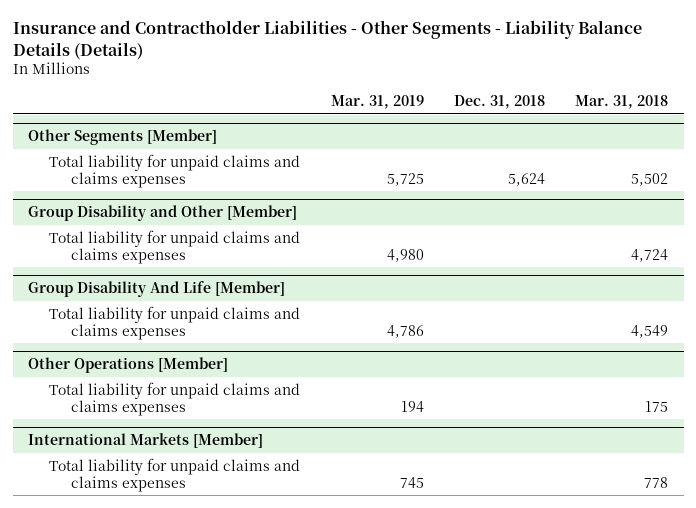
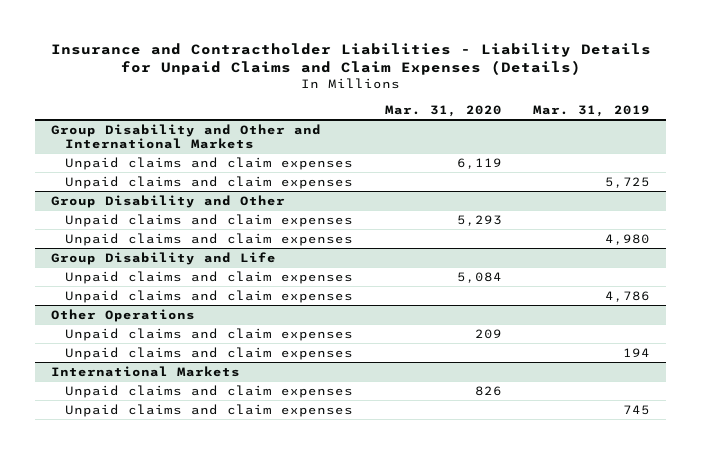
- Insurance and Contractholder Liabilities - Other Segments - Liability Balance Details (Details)
+ Insurance and Contractholder Liabilities - Liability Details for Unpaid Claims and Claim Expenses (Details)
- | Mar. 31, 2019 | Dec. 31, 2018 | Mar. 31, 2018
+ | Mar. 31, 2020 | Mar. 31, 2019
- Other Segments [Member]
- Total liability for unpaid claims and claims expenses | 5,725 | 5,624 | 5,502
- Group Disability and Other [Member]
- Total liability for unpaid claims and claims expenses | 4,980 | | 4,724
- Group Disability And Life [Member]
- Total liability for unpaid claims and claims expenses | 4,786 | | 4,549
- Other Operations [Member]
- Total liability for unpaid claims and claims expenses | 194 | | 175
- International Markets [Member]
- Total liability for unpaid claims and claims expenses | 745 | | 778
+ Group Disability and Other and International Markets
+ Unpaid claims and claim expenses | 6,119 |
+ Unpaid claims and claim expenses | | 5,725
+ Group Disability and Other
+ Unpaid claims and claim expenses | 5,293 |
+ Unpaid claims and claim expenses | | 4,980
+ Group Disability and Life
+ Unpaid claims and claim expenses | 5,084 |
+ Unpaid claims and claim expenses | | 4,786
+ Other Operations
+ Unpaid claims and claim expenses | 209 |
+ Unpaid claims and claim expenses | | 194
+ International Markets
+ Unpaid claims and claim expenses | 826 |
+ Unpaid claims and claim expenses | | 745

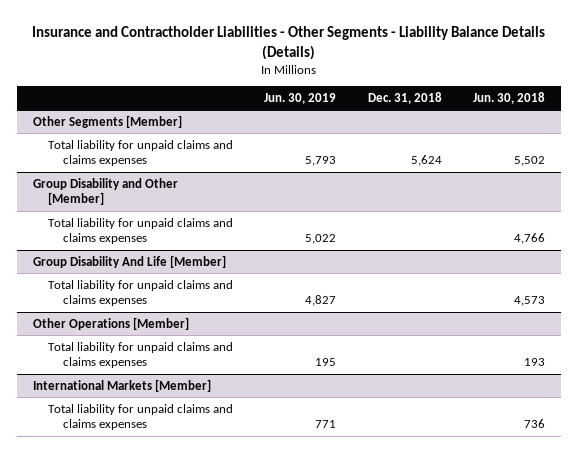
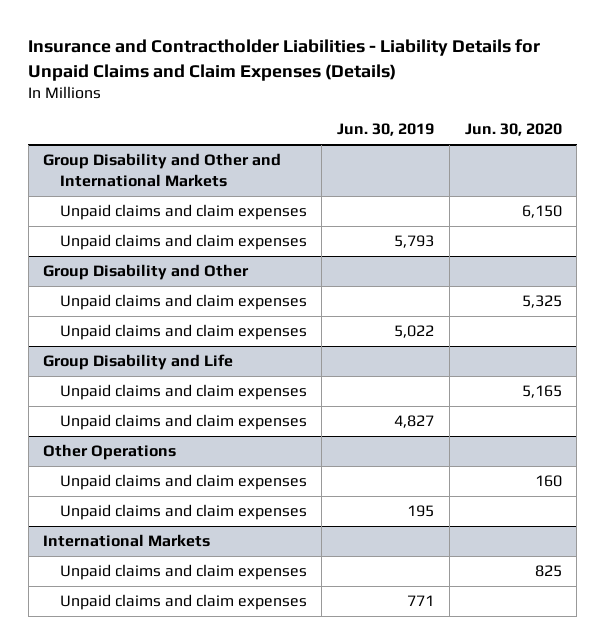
- Insurance and Contractholder Liabilities - Other Segments - Liability Balance Details (Details)
+ Insurance and Contractholder Liabilities - Liability Details for Unpaid Claims and Claim Expenses (Details)
- | Jun. 30, 2019 | Dec. 31, 2018 | Jun. 30, 2018
+ | Jun. 30, 2019 | Jun. 30, 2020
- Other Segments [Member]
- Total liability for unpaid claims and claims expenses | 5,793 | 5,624 | 5,502
- Group Disability and Other [Member]
- Total liability for unpaid claims and claims expenses | 5,022 | | 4,766
- Group Disability And Life [Member]
- Total liability for unpaid claims and claims expenses | 4,827 | | 4,573
- Other Operations [Member]
- Total liability for unpaid claims and claims expenses | 195 | | 193
- International Markets [Member]
- Total liability for unpaid claims and claims expenses | 771 | | 736
+ Group Disability and Other and International Markets
+ Unpaid claims and claim expenses | | 6,150
+ Unpaid claims and claim expenses | 5,793 |
+ Group Disability and Other
+ Unpaid claims and claim expenses | | 5,325
+ Unpaid claims and claim expenses | 5,022 |
+ Group Disability and Life
+ Unpaid claims and claim expenses | | 5,165
+ Unpaid claims and claim expenses | 4,827 |
+ Other Operations
+ Unpaid claims and claim expenses | | 160
+ Unpaid claims and claim expenses | 195 |
+ International Markets
+ Unpaid claims and claim expenses | | 825
+ Unpaid claims and claim expenses | 771 |

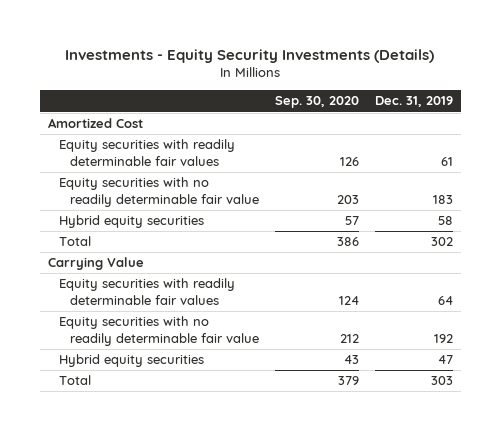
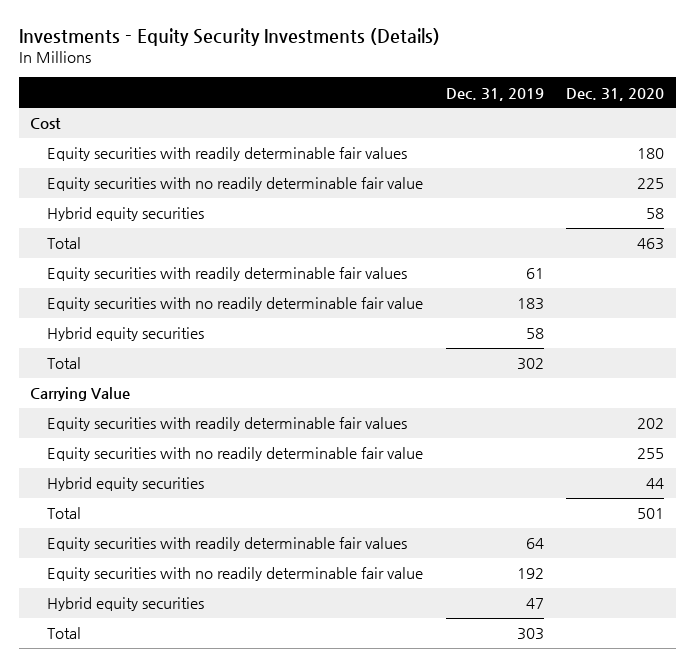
- | Sep. 30, 2020 | Dec. 31, 2019
+ | Dec. 31, 2019 | Dec. 31, 2020
- Amortized Cost
+ Cost
+ Equity securities with readily determinable fair values | | 180
+ Equity securities with no readily determinable fair value | | 225
+ Hybrid equity securities | | 58
+ Total | | 463
+ Equity securities with readily determinable fair values | | 202
+ Equity securities with no readily determinable fair value | | 255
+ Hybrid equity securities | | 44
+ Total | | 501

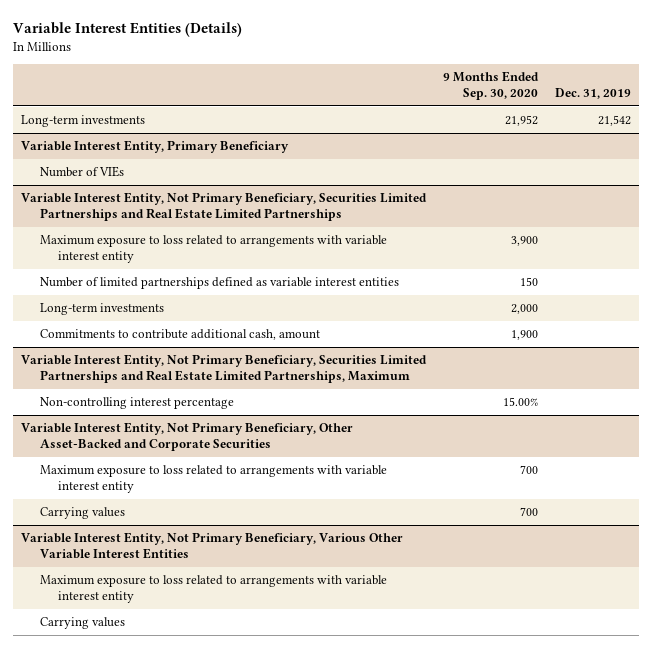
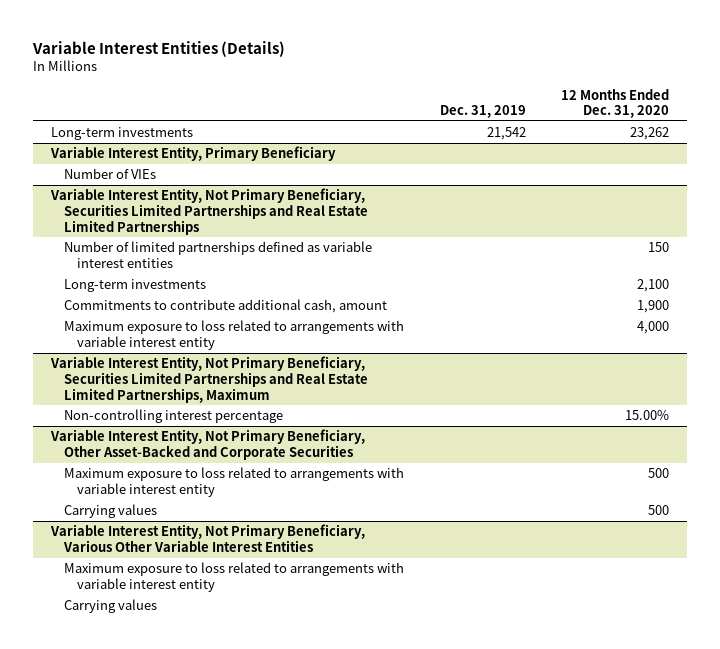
- | 9 Months Ended Sep. 30, 2020 | Dec. 31, 2019
+ | Dec. 31, 2019 | 12 Months Ended Dec. 31, 2020
@ Variable Interest Entity, Not Primary Beneficiary, Securities Limited Partnerships and Real Estate Limited Partnerships
moved down: Maximum exposure to loss related to arrangements with variable interest entity | | 4,000

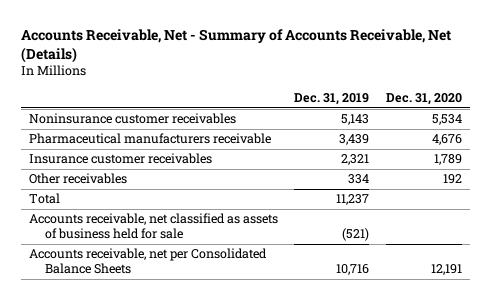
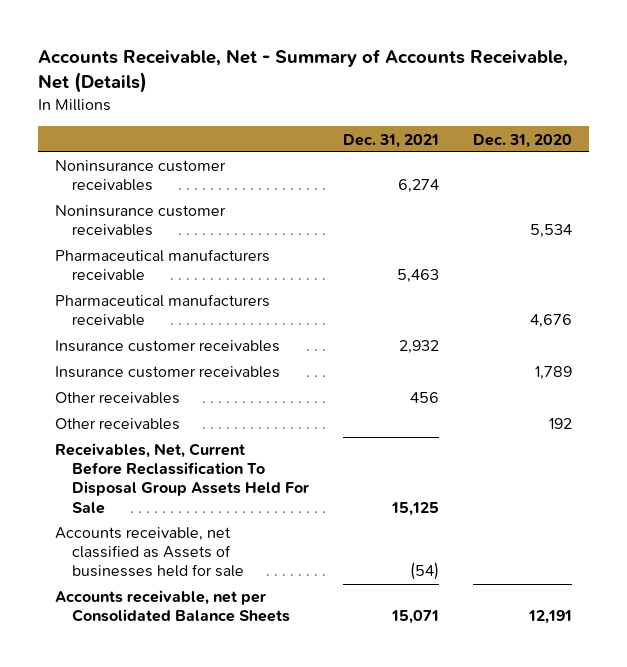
- | Dec. 31, 2019 | Dec. 31, 2020
+ | Dec. 31, 2021 | Dec. 31, 2020
+ Noninsurance customer receivables | 6,274 |
+ Pharmaceutical manufacturers receivable | 5,463 |
+ Insurance customer receivables | 2,932 |
+ Other receivables | 456 |
- Total | 11,237 |
- Accounts receivable, net classified as assets of business held for sale | (521) |
+ Receivables, Net, Current Before Reclassification To Disposal Group Assets Held For Sale | 15,125 |
+ Accounts receivable, net classified as Assets of businesses held for sale | (54) |

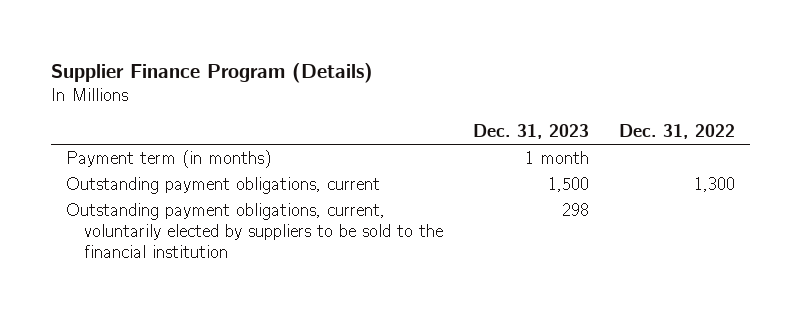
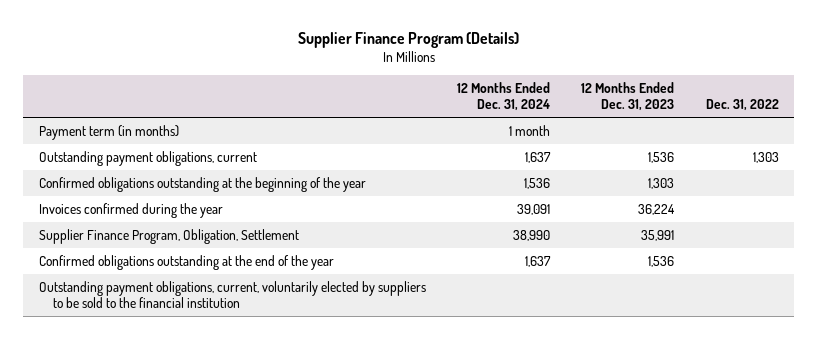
- | Dec. 31, 2023 | Dec. 31, 2022
+ | 12 Months Ended Dec. 31, 2024 | 12 Months Ended Dec. 31, 2023 | Dec. 31, 2022
- Outstanding payment obligations, current | 1,500 | 1,300
+ Outstanding payment obligations, current | 1,637 | 1,536 | 1,303
+ Confirmed obligations outstanding at the beginning of the year | 1,536 | 1,303 |
+ Invoices confirmed during the year | 39,091 | 36,224 |
+ Supplier Finance Program, Obligation, Settlement | 38,990 | 35,991 |
+ Confirmed obligations outstanding at the end of the year | 1,637 | 1,536 |

